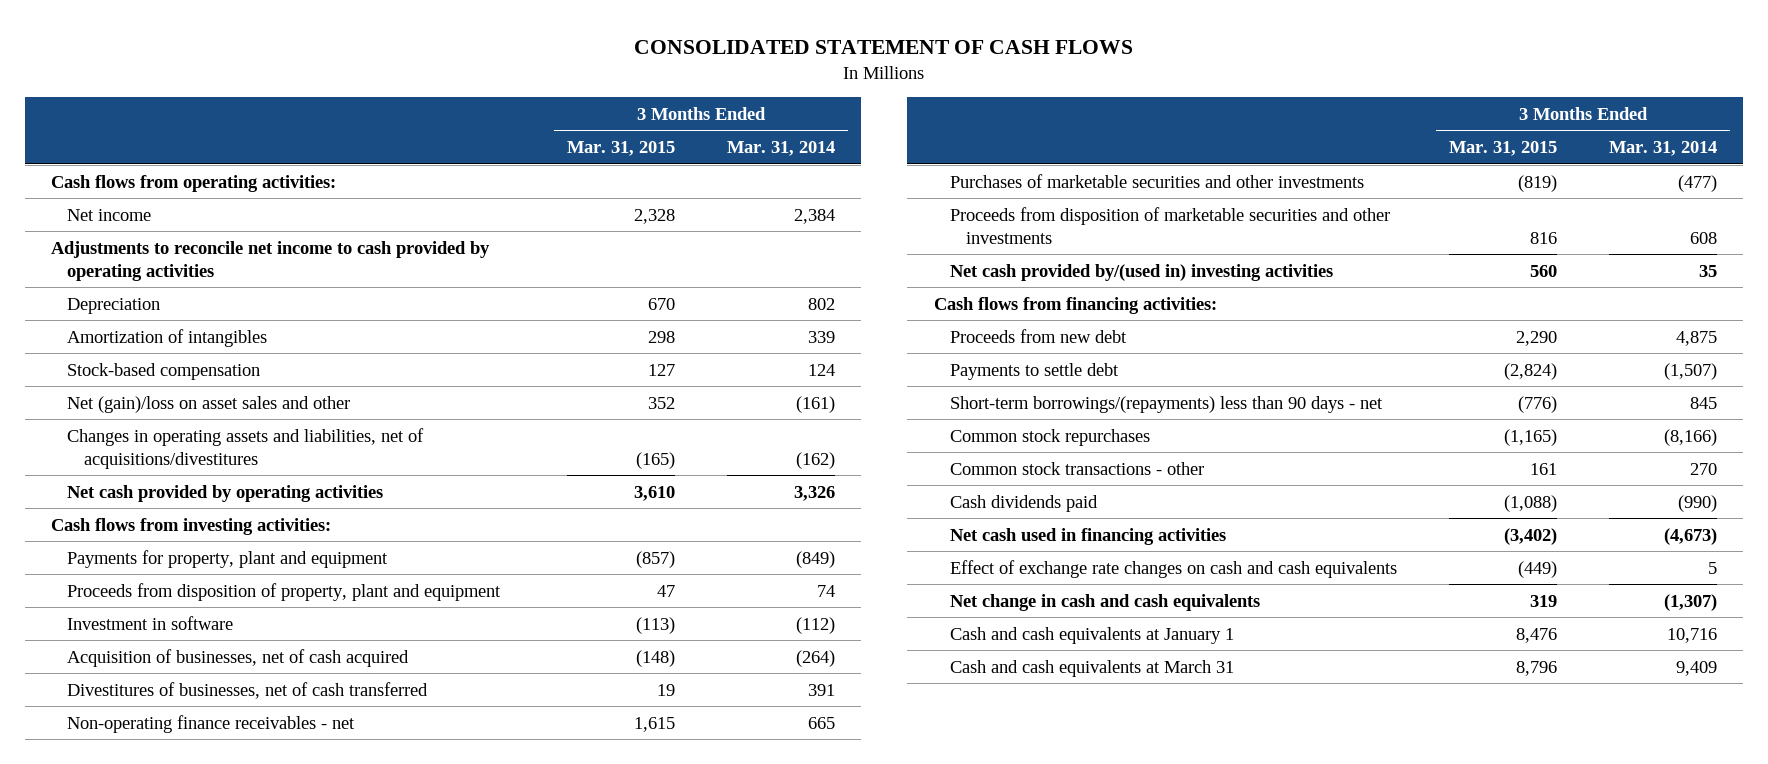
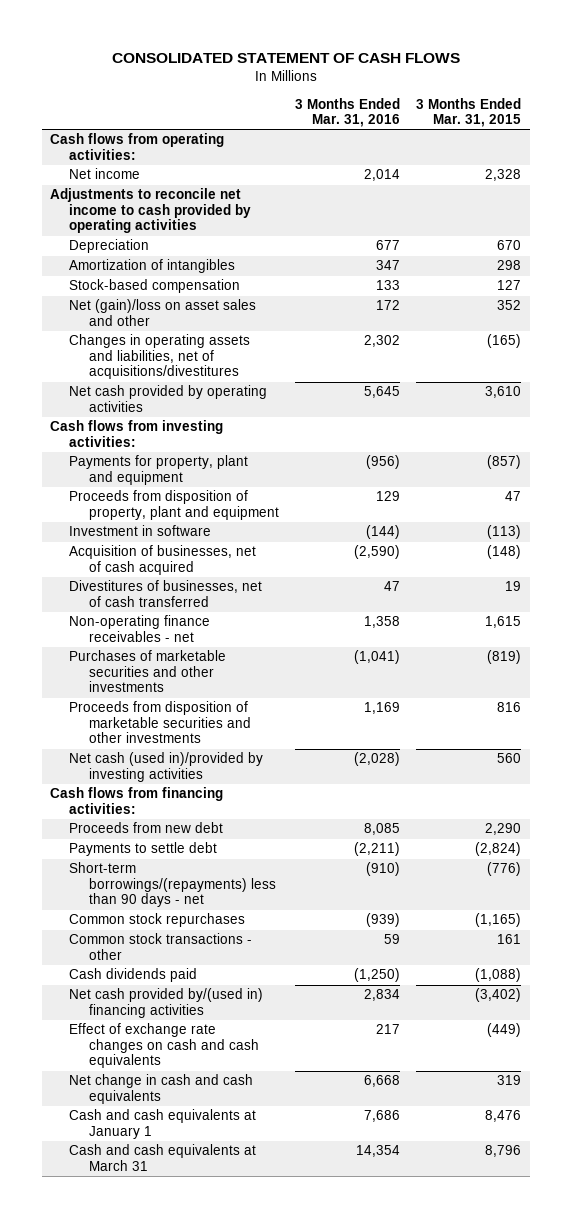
- | 3 Months Ended Mar. 31, 2015 | 3 Months Ended Mar. 31, 2014
+ | 3 Months Ended Mar. 31, 2016 | 3 Months Ended Mar. 31, 2015
- Net cash provided by/(used in) investing activities | 560 | 35
+ Net cash (used in)/provided by investing activities | (2,028) | 560
- Net cash used in financing activities | (3,402) | (4,673)
+ Net cash provided by/(used in) financing activities | 2,834 | (3,402)

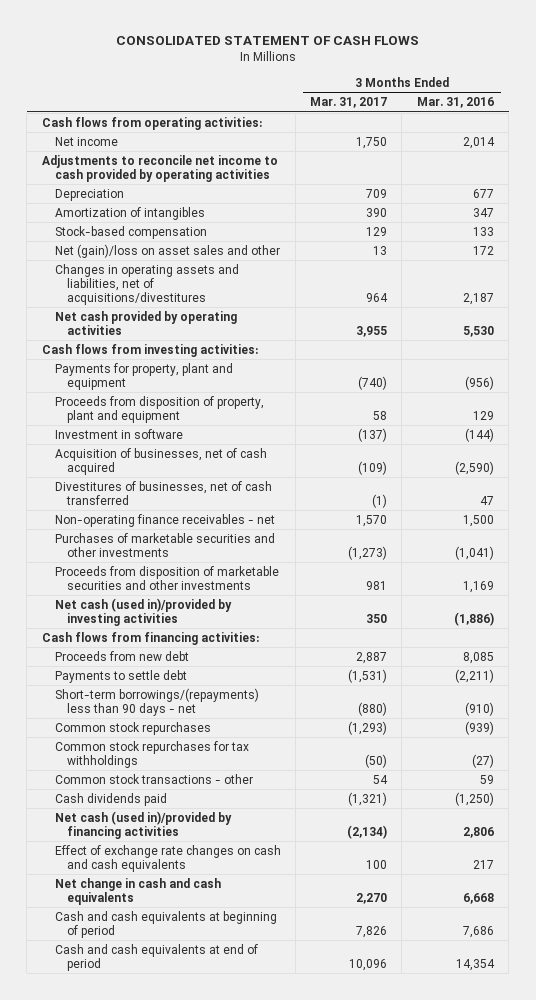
- | 3 Months Ended Mar. 31, 2016 | 3 Months Ended Mar. 31, 2015
+ | 3 Months Ended Mar. 31, 2017 | 3 Months Ended Mar. 31, 2016
- Changes in operating assets and liabilities, net of acquisitions/divestitures | 2,302 | (165)
- Net cash provided by operating activities | 5,645 | 3,610
+ Changes in operating assets and liabilities, net of acquisitions/divestitures | 964 | 2,187
+ Net cash provided by operating activities | 3,955 | 5,530
- Non-operating finance receivables - net | 1,358 | 1,615
+ Non-operating finance receivables - net | 1,570 | 1,500
- Net cash (used in)/provided by investing activities | (2,028) | 560
+ Net cash (used in)/provided by investing activities | 350 | (1,886)
+ Common stock repurchases for tax withholdings | (50) | (27)
- Net cash provided by/(used in) financing activities | 2,834 | (3,402)
+ Net cash (used in)/provided by financing activities | (2,134) | 2,806
- Cash and cash equivalents at January 1 | 7,686 | 8,476
- Cash and cash equivalents at March 31 | 14,354 | 8,796
+ Cash and cash equivalents at beginning of period | 7,826 | 7,686
+ Cash and cash equivalents at end of period | 10,096 | 14,354

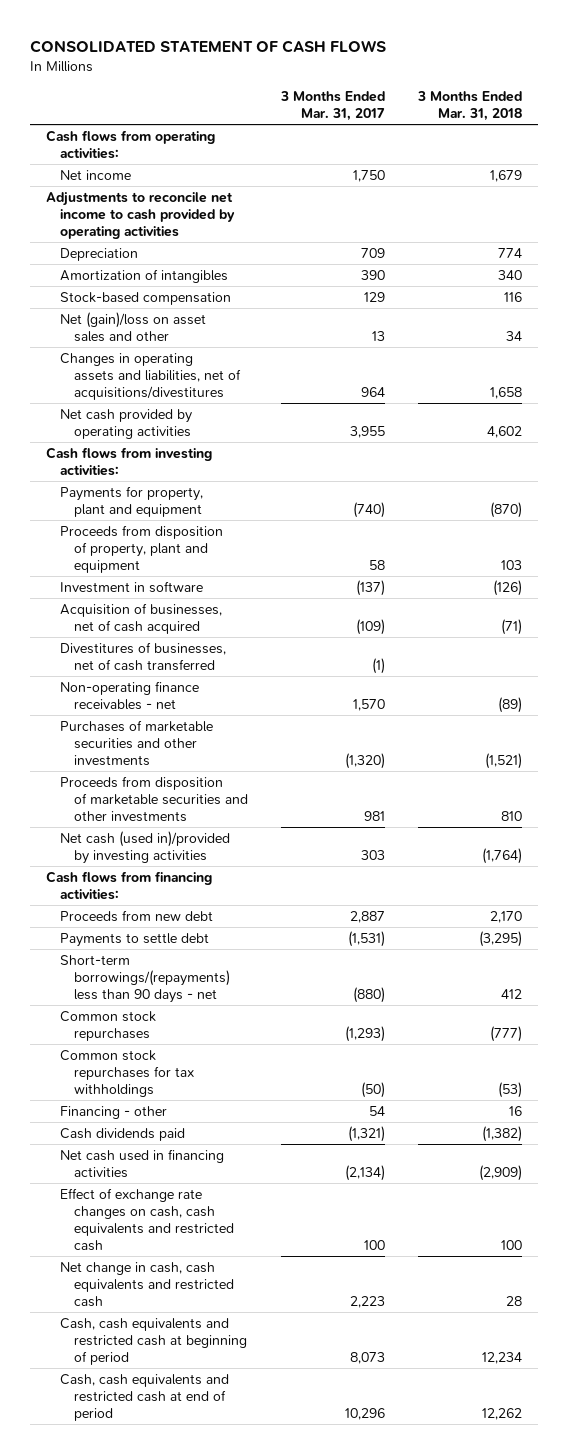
- | 3 Months Ended Mar. 31, 2017 | 3 Months Ended Mar. 31, 2016
+ | 3 Months Ended Mar. 31, 2017 | 3 Months Ended Mar. 31, 2018
- Purchases of marketable securities and other investments | (1,273) | (1,041)
+ Purchases of marketable securities and other investments | (1,320) | (1,521)
- Net cash (used in)/provided by investing activities | 350 | (1,886)
+ Net cash (used in)/provided by investing activities | 303 | (1,764)
- Common stock transactions - other | 54 | 59
+ Financing - other | 54 | 16
- Net cash (used in)/provided by financing activities | (2,134) | 2,806
- Effect of exchange rate changes on cash and cash equivalents | 100 | 217
- Net change in cash and cash equivalents | 2,270 | 6,668
- Cash and cash equivalents at beginning of period | 7,826 | 7,686
- Cash and cash equivalents at end of period | 10,096 | 14,354
+ Net cash used in financing activities | (2,134) | (2,909)
+ Effect of exchange rate changes on cash, cash equivalents and restricted cash | 100 | 100
+ Net change in cash, cash equivalents and restricted cash | 2,223 | 28
+ Cash, cash equivalents and restricted cash at beginning of period | 8,073 | 12,234
+ Cash, cash equivalents and restricted cash at end of period | 10,296 | 12,262

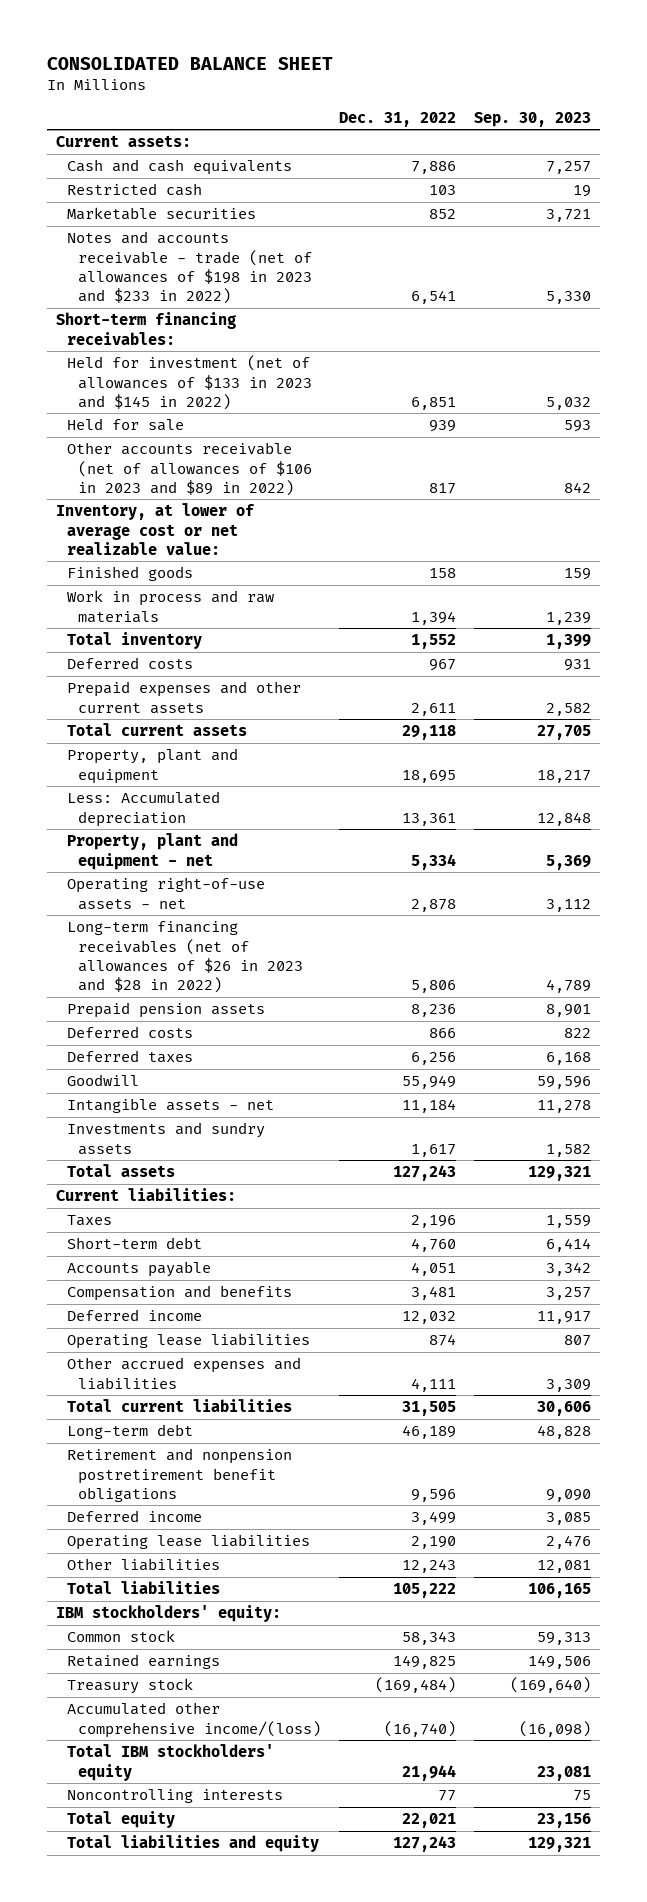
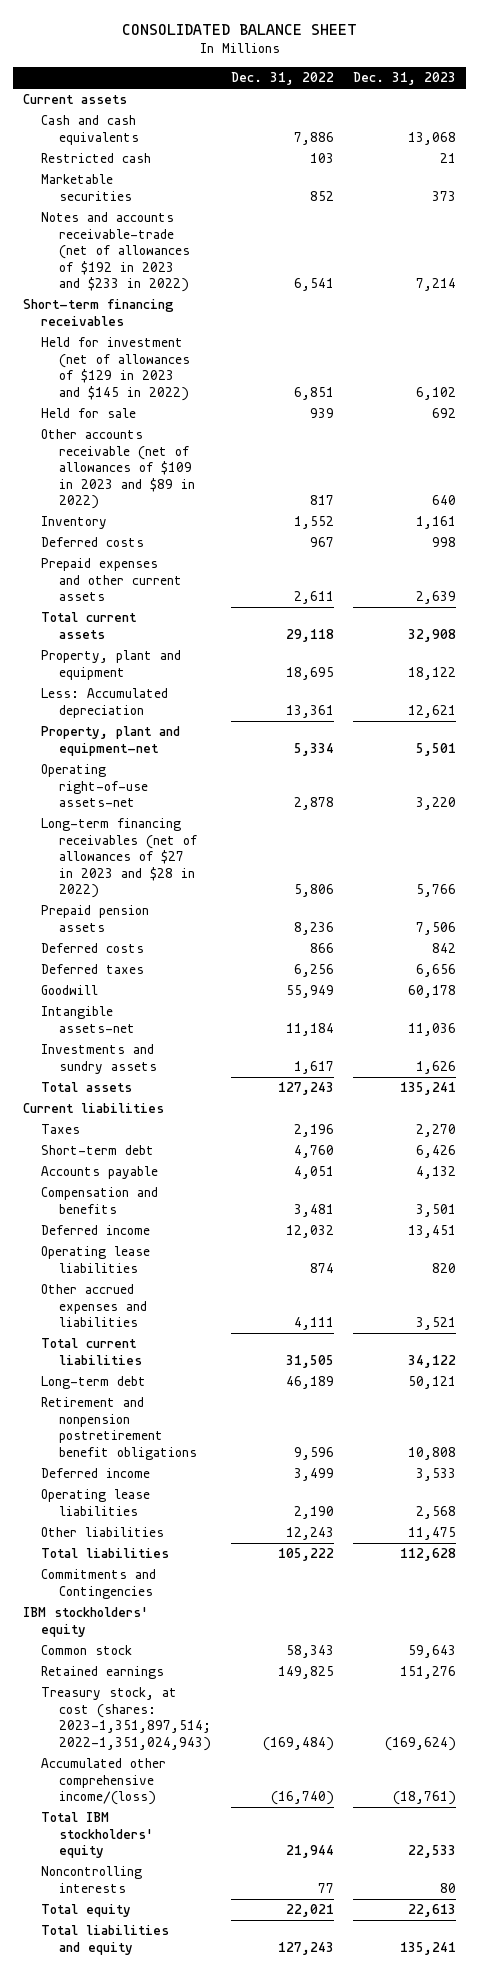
- | Dec. 31, 2022 | Sep. 30, 2023
+ | Dec. 31, 2022 | Dec. 31, 2023
- Current assets:
+ Current assets
- Notes and accounts receivable - trade (net of allowances of $198 in 2023 and $233 in 2022) | 6,541 | 5,330
- Short-term financing receivables:
- Held for investment (net of allowances of $133 in 2023 and $145 in 2022) | 6,851 | 5,032
+ Notes and accounts receivable-trade (net of allowances of $192 in 2023 and $233 in 2022) | 6,541 | 7,214
+ Short-term financing receivables
+ Held for investment (net of allowances of $129 in 2023 and $145 in 2022) | 6,851 | 6,102
- Other accounts receivable (net of allowances of $106 in 2023 and $89 in 2022) | 817 | 842
- Inventory, at lower of average cost or net realizable value:
- Finished goods | 158 | 159
- Work in process and raw materials | 1,394 | 1,239
- Total inventory | 1,552 | 1,399
+ Other accounts receivable (net of allowances of $109 in 2023 and $89 in 2022) | 817 | 640
+ Inventory | 1,552 | 1,161
- Property, plant and equipment - net | 5,334 | 5,369
- Operating right-of-use assets - net | 2,878 | 3,112
- Long-term financing receivables (net of allowances of $26 in 2023 and $28 in 2022) | 5,806 | 4,789
+ Property, plant and equipment-net | 5,334 | 5,501
+ Operating right-of-use assets-net | 2,878 | 3,220
+ Long-term financing receivables (net of allowances of $27 in 2023 and $28 in 2022) | 5,806 | 5,766
- Intangible assets - net | 11,184 | 11,278
+ Intangible assets-net | 11,184 | 11,036
- Current liabilities:
+ Current liabilities
- IBM stockholders' equity:
+ Commitments and Contingencies
+ IBM stockholders' equity
- Treasury stock | (169,484) | (169,640)
+ Treasury stock, at cost (shares: 2023-1,351,897,514; 2022-1,351,024,943) | (169,484) | (169,624)

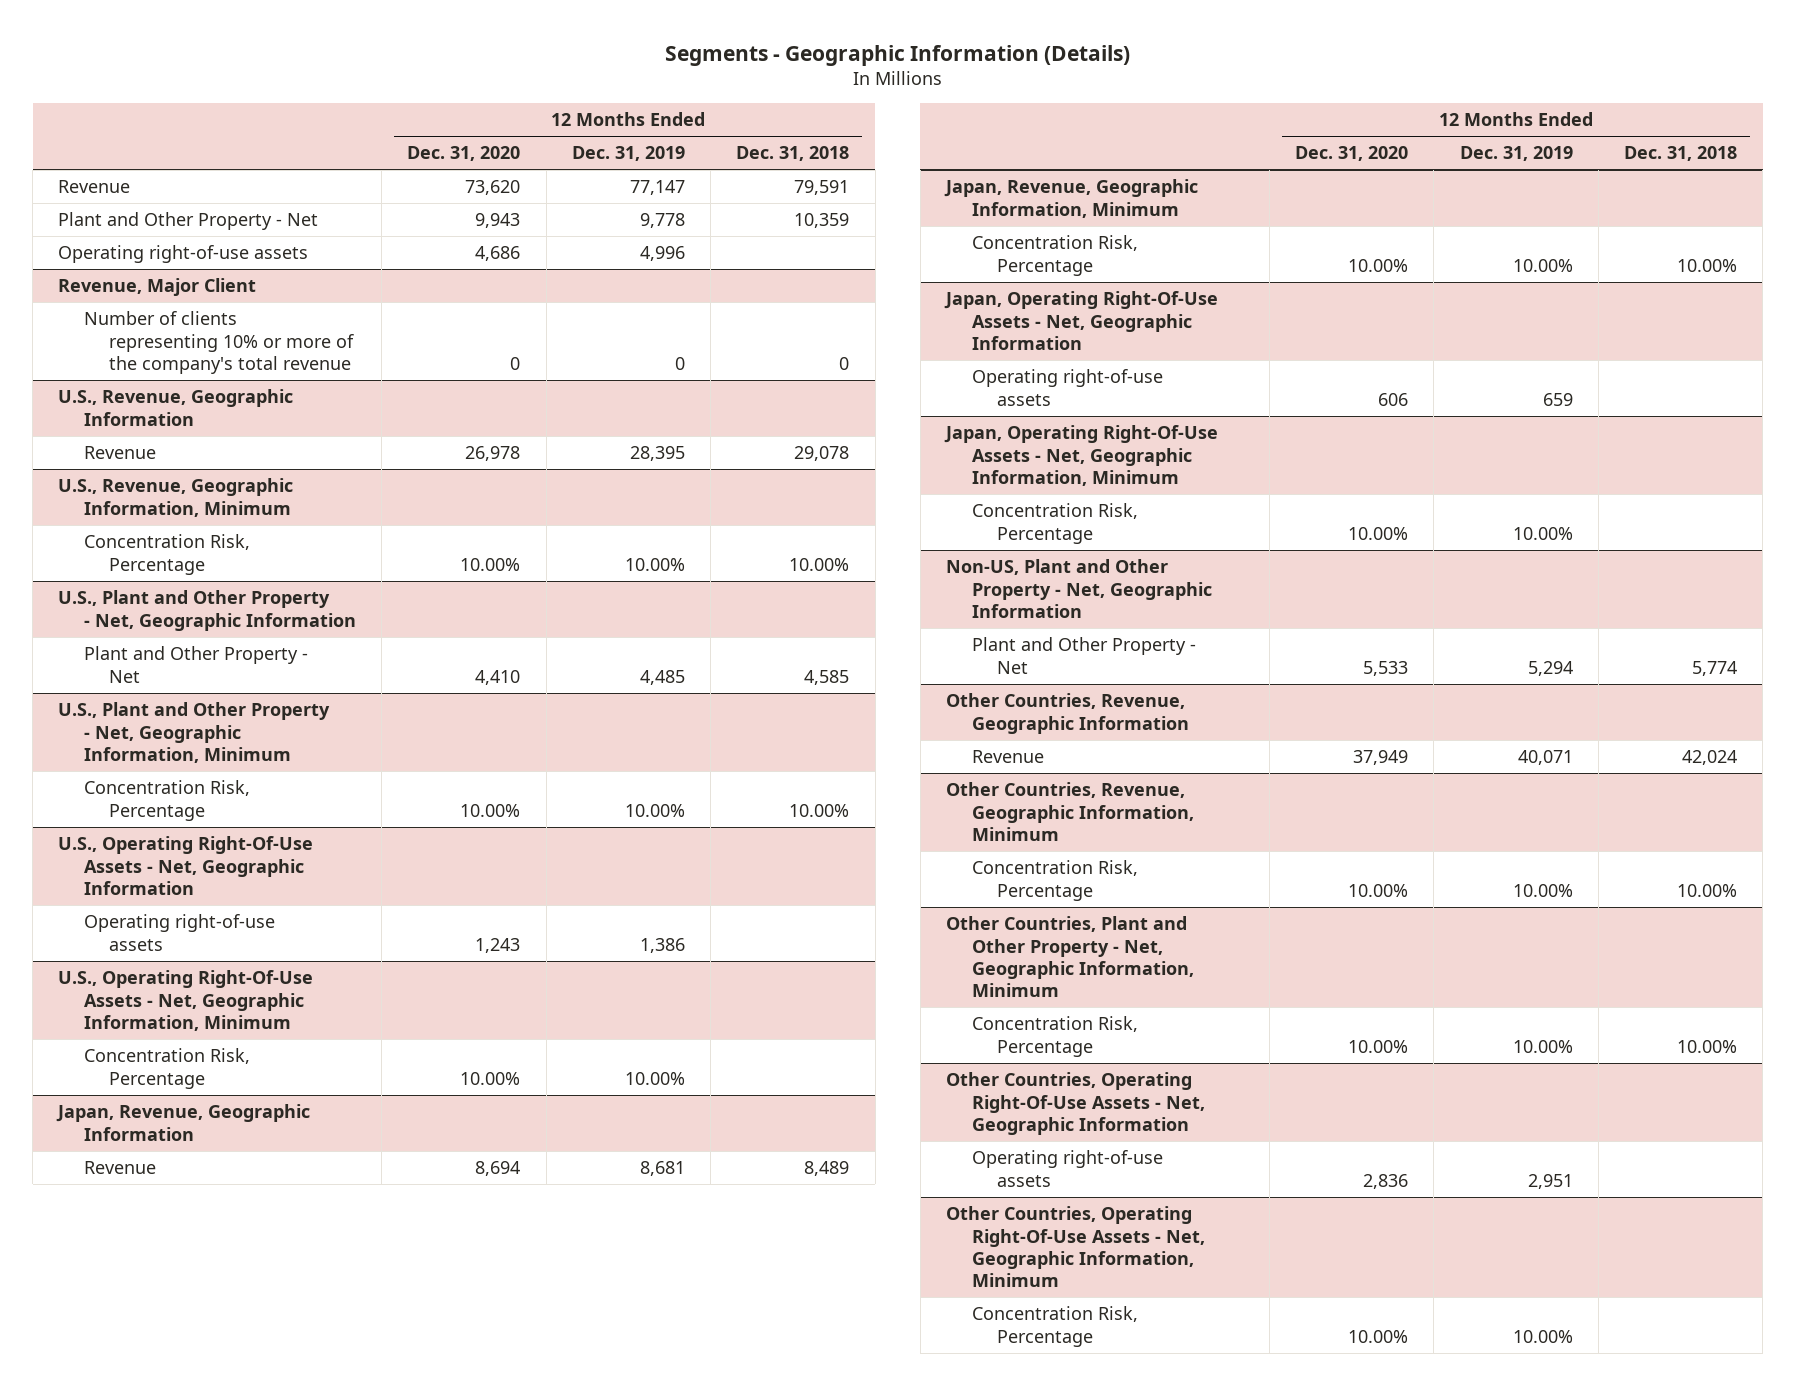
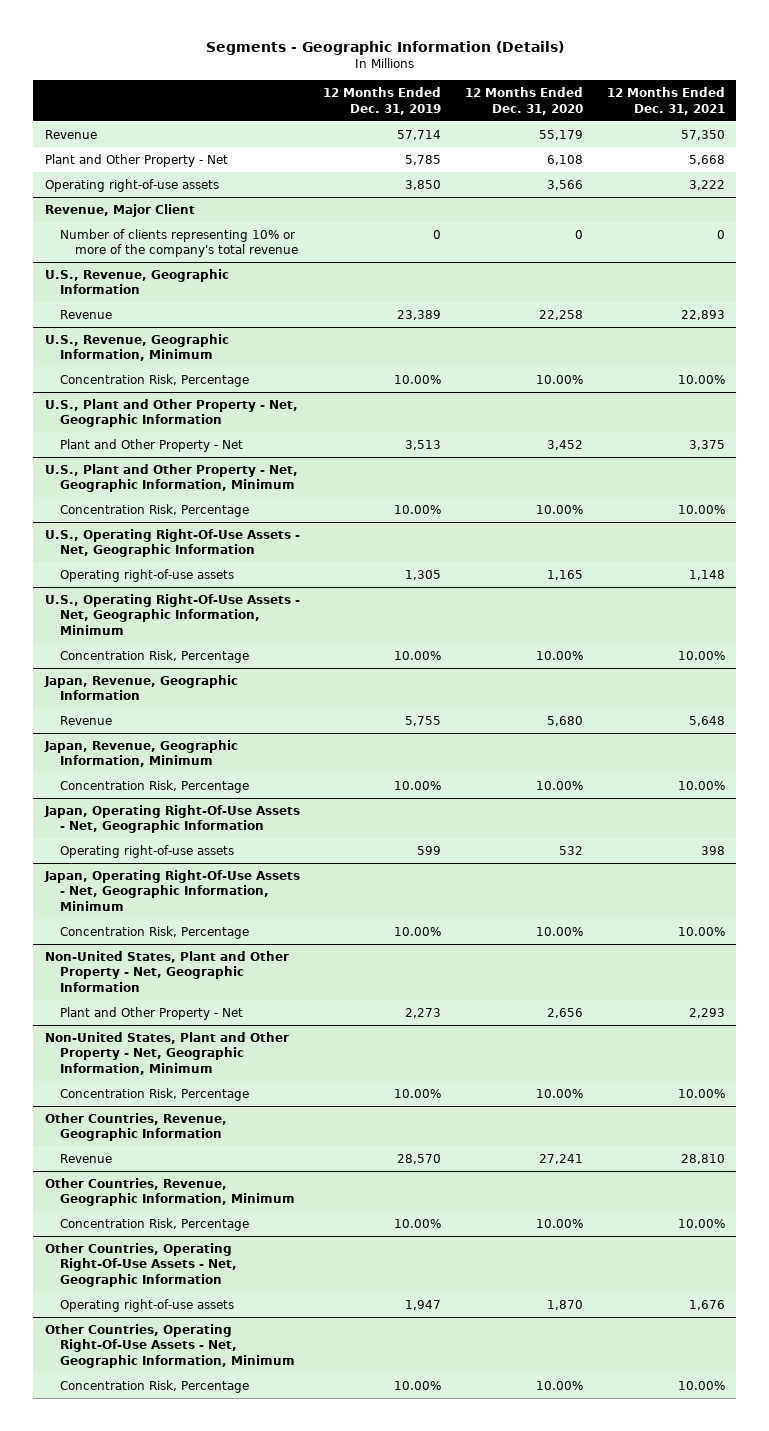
- | 12 Months Ended Dec. 31, 2020 | 12 Months Ended Dec. 31, 2019 | 12 Months Ended Dec. 31, 2018
+ | 12 Months Ended Dec. 31, 2019 | 12 Months Ended Dec. 31, 2020 | 12 Months Ended Dec. 31, 2021
- Revenue | 73,620 | 77,147 | 79,591
- Plant and Other Property - Net | 9,943 | 9,778 | 10,359
- Operating right-of-use assets | 4,686 | 4,996 |
+ Revenue | 57,714 | 55,179 | 57,350
+ Plant and Other Property - Net | 5,785 | 6,108 | 5,668
+ Operating right-of-use assets | 3,850 | 3,566 | 3,222
@ U.S., Revenue, Geographic Information
- Revenue | 26,978 | 28,395 | 29,078
+ Revenue | 23,389 | 22,258 | 22,893
@ U.S., Plant and Other Property - Net, Geographic Information
- Plant and Other Property - Net | 4,410 | 4,485 | 4,585
+ Plant and Other Property - Net | 3,513 | 3,452 | 3,375
@ U.S., Operating Right-Of-Use Assets - Net, Geographic Information
- Operating right-of-use assets | 1,243 | 1,386 |
+ Operating right-of-use assets | 1,305 | 1,165 | 1,148
@ Japan, Revenue, Geographic Information
- Revenue | 8,694 | 8,681 | 8,489
+ Revenue | 5,755 | 5,680 | 5,648
@ Japan, Operating Right-Of-Use Assets - Net, Geographic Information
- Operating right-of-use assets | 606 | 659 |
+ Operating right-of-use assets | 599 | 532 | 398
- Non-US, Plant and Other Property - Net, Geographic Information
- Plant and Other Property - Net | 5,533 | 5,294 | 5,774
+ Non-United States, Plant and Other Property - Net, Geographic Information
+ Plant and Other Property - Net | 2,273 | 2,656 | 2,293
+ Non-United States, Plant and Other Property - Net, Geographic Information, Minimum
+ Concentration Risk, Percentage | 10.00% | 10.00% | 10.00%
@ Other Countries, Revenue, Geographic Information
- Revenue | 37,949 | 40,071 | 42,024
+ Revenue | 28,570 | 27,241 | 28,810
- Other Countries, Plant and Other Property - Net, Geographic Information, Minimum
- Concentration Risk, Percentage | 10.00% | 10.00% | 10.00%
@ Other Countries, Operating Right-Of-Use Assets - Net, Geographic Information
- Operating right-of-use assets | 2,836 | 2,951 |
+ Operating right-of-use assets | 1,947 | 1,870 | 1,676

